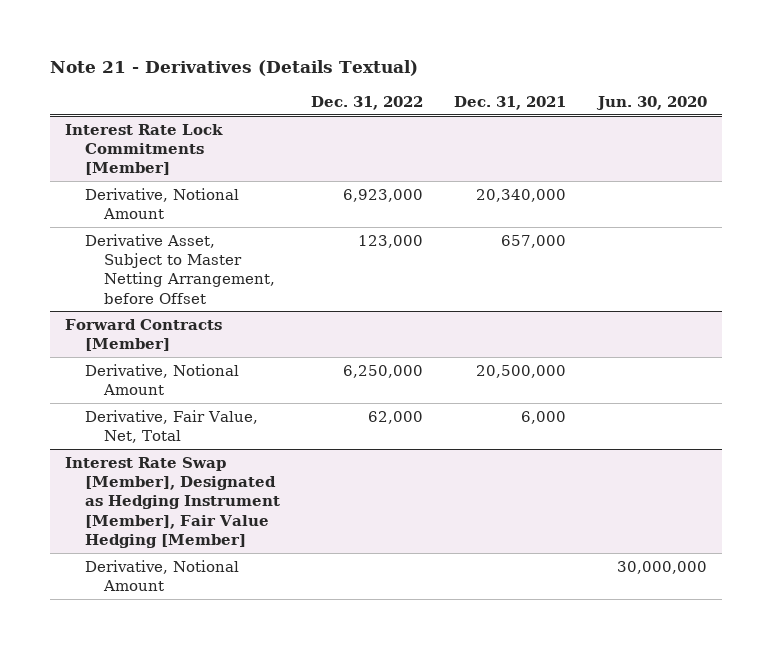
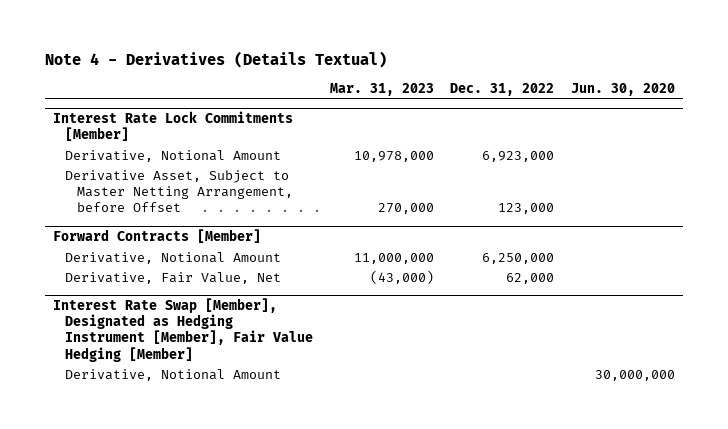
- Note 21 - Derivatives (Details Textual)
+ Note 4 - Derivatives (Details Textual)
- | Dec. 31, 2022 | Dec. 31, 2021 | Jun. 30, 2020
+ | Mar. 31, 2023 | Dec. 31, 2022 | Jun. 30, 2020
@ Forward Contracts [Member]
- Derivative, Fair Value, Net, Total | 62,000 | 6,000 |
+ Derivative, Fair Value, Net | (43,000) | 62,000 |

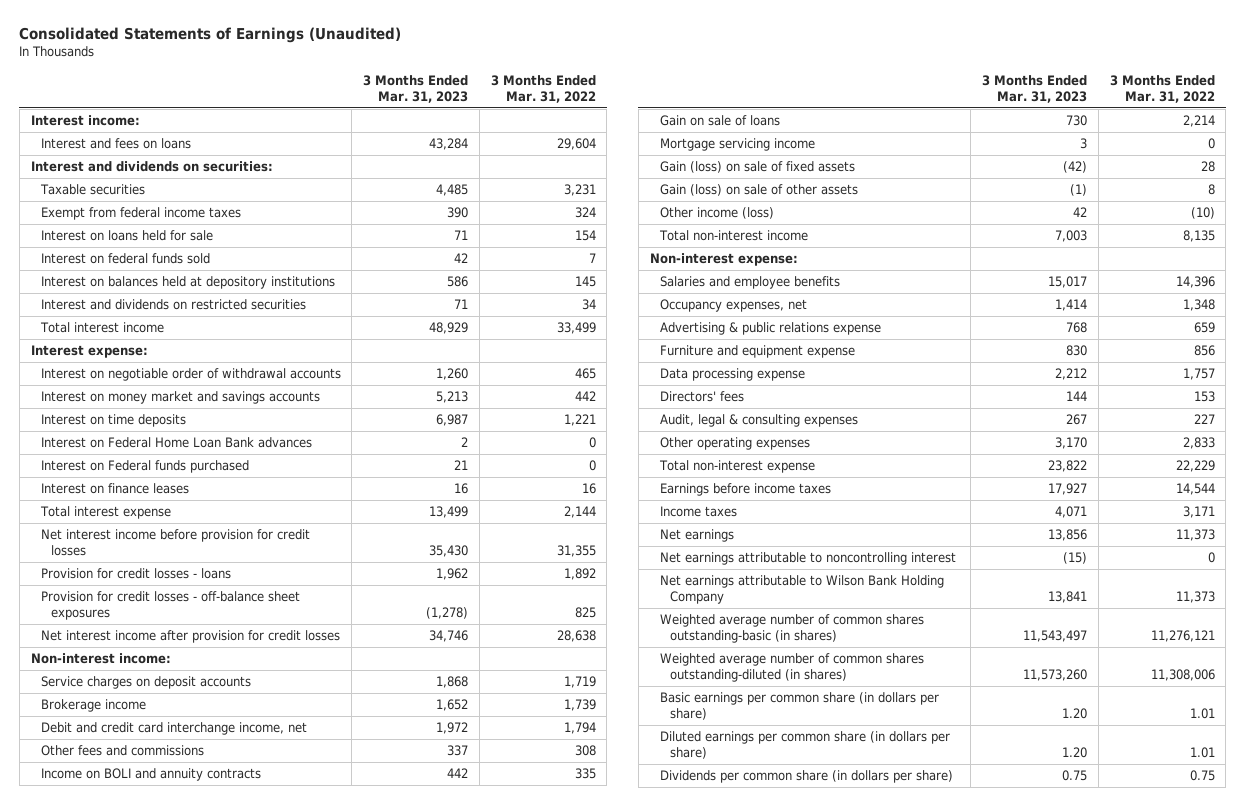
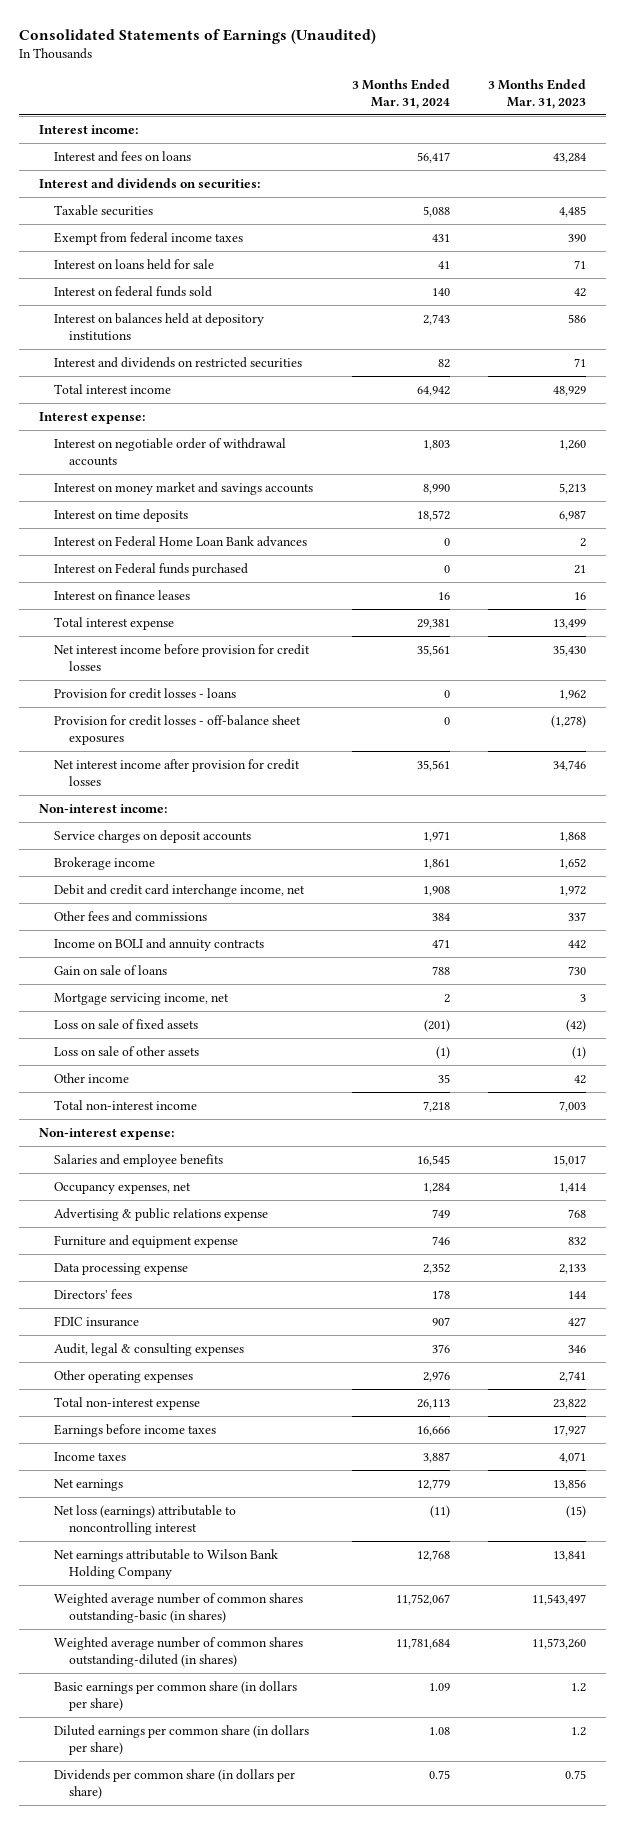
- | 3 Months Ended Mar. 31, 2023 | 3 Months Ended Mar. 31, 2022
+ | 3 Months Ended Mar. 31, 2024 | 3 Months Ended Mar. 31, 2023
- Mortgage servicing income | 3 | 0
- Gain (loss) on sale of fixed assets | (42) | 28
- Gain (loss) on sale of other assets | (1) | 8
- Other income (loss) | 42 | (10)
+ Mortgage servicing income, net | 2 | 3
+ Loss on sale of fixed assets | (201) | (42)
+ Loss on sale of other assets | (1) | (1)
+ Other income | 35 | 42
- Furniture and equipment expense | 830 | 856
- Data processing expense | 2,212 | 1,757
+ Furniture and equipment expense | 746 | 832
+ Data processing expense | 2,352 | 2,133
- Audit, legal & consulting expenses | 267 | 227
- Other operating expenses | 3,170 | 2,833
+ FDIC insurance | 907 | 427
+ Audit, legal & consulting expenses | 376 | 346
+ Other operating expenses | 2,976 | 2,741
- Net earnings attributable to noncontrolling interest | (15) | 0
+ Net loss (earnings) attributable to noncontrolling interest | (11) | (15)
- Basic earnings per common share (in dollars per share) | 1.20 | 1.01
- Diluted earnings per common share (in dollars per share) | 1.20 | 1.01
+ Basic earnings per common share (in dollars per share) | 1.09 | 1.2
+ Diluted earnings per common share (in dollars per share) | 1.08 | 1.2

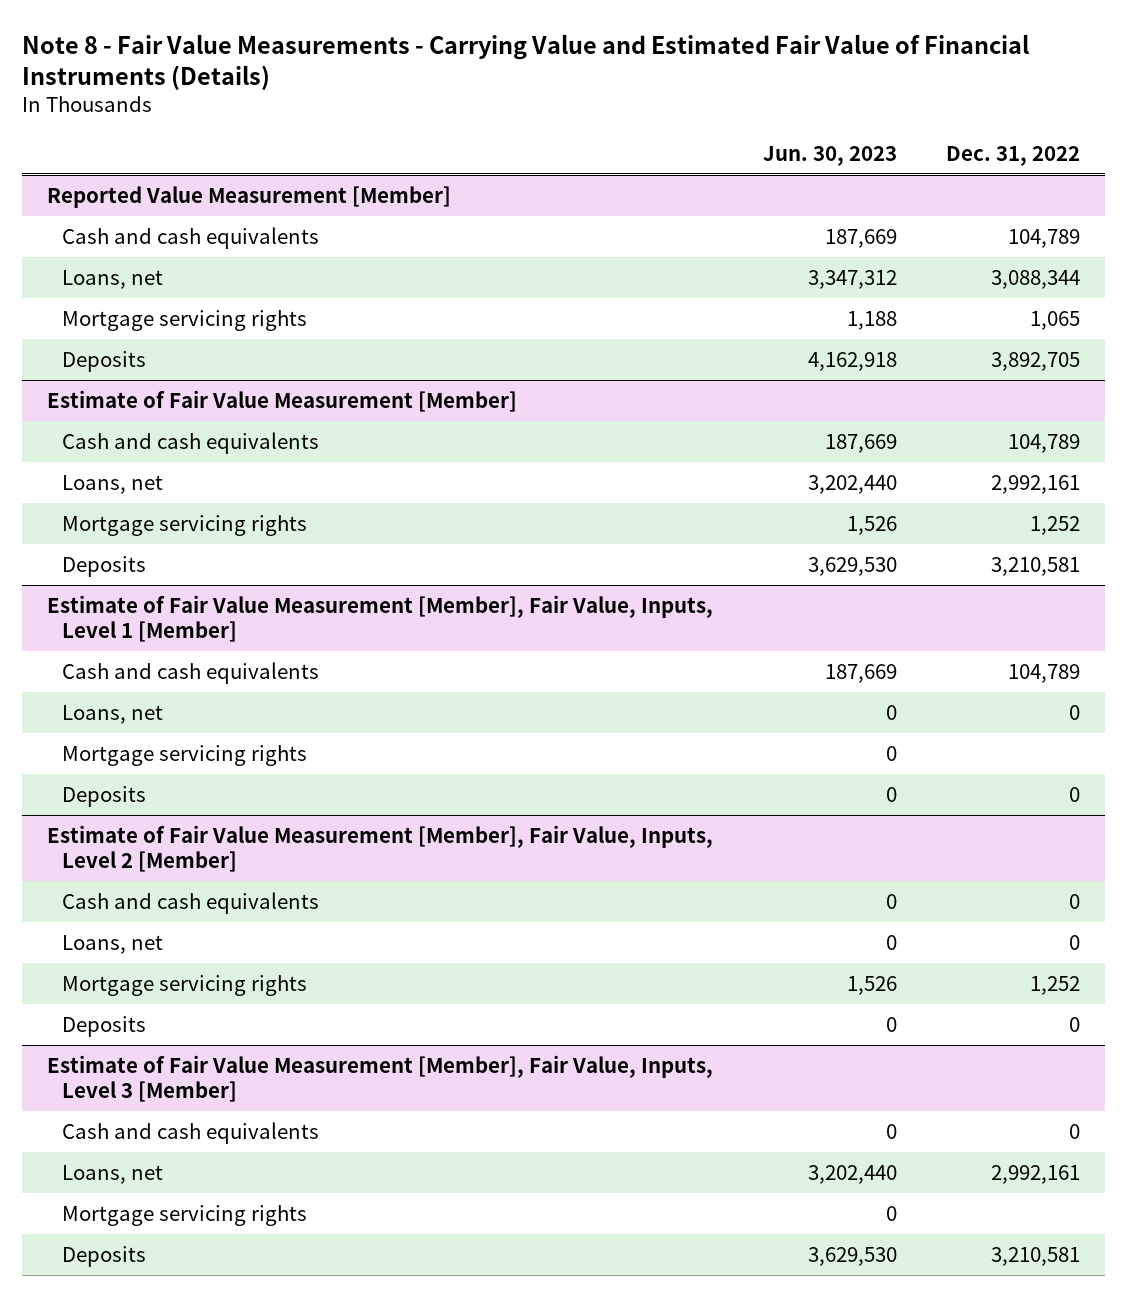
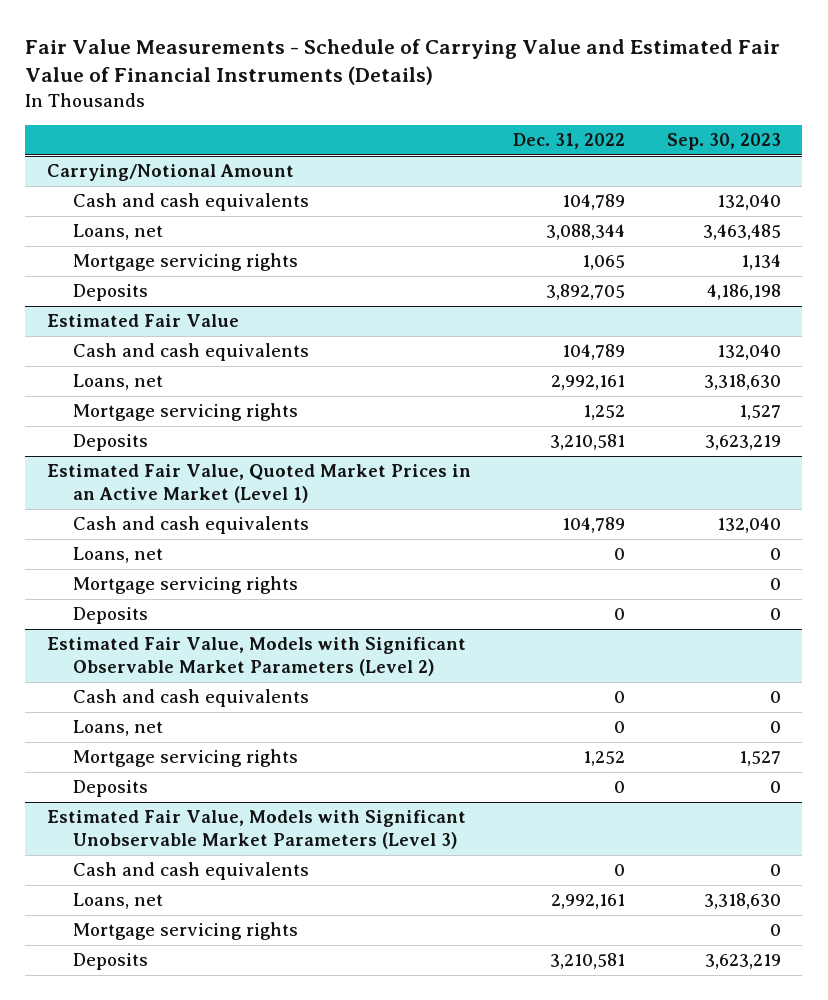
- Note 8 - Fair Value Measurements - Carrying Value and Estimated Fair Value of Financial Instruments (Details)
+ Fair Value Measurements - Schedule of Carrying Value and Estimated Fair Value of Financial Instruments (Details)
- | Jun. 30, 2023 | Dec. 31, 2022
+ | Dec. 31, 2022 | Sep. 30, 2023
- Reported Value Measurement [Member]
+ Carrying/Notional Amount
- Estimate of Fair Value Measurement [Member]
+ Estimated Fair Value
- Estimate of Fair Value Measurement [Member], Fair Value, Inputs, Level 1 [Member]
+ Estimated Fair Value, Quoted Market Prices in an Active Market (Level 1)
- Estimate of Fair Value Measurement [Member], Fair Value, Inputs, Level 2 [Member]
+ Estimated Fair Value, Models with Significant Observable Market Parameters (Level 2)
- Estimate of Fair Value Measurement [Member], Fair Value, Inputs, Level 3 [Member]
+ Estimated Fair Value, Models with Significant Unobservable Market Parameters (Level 3)

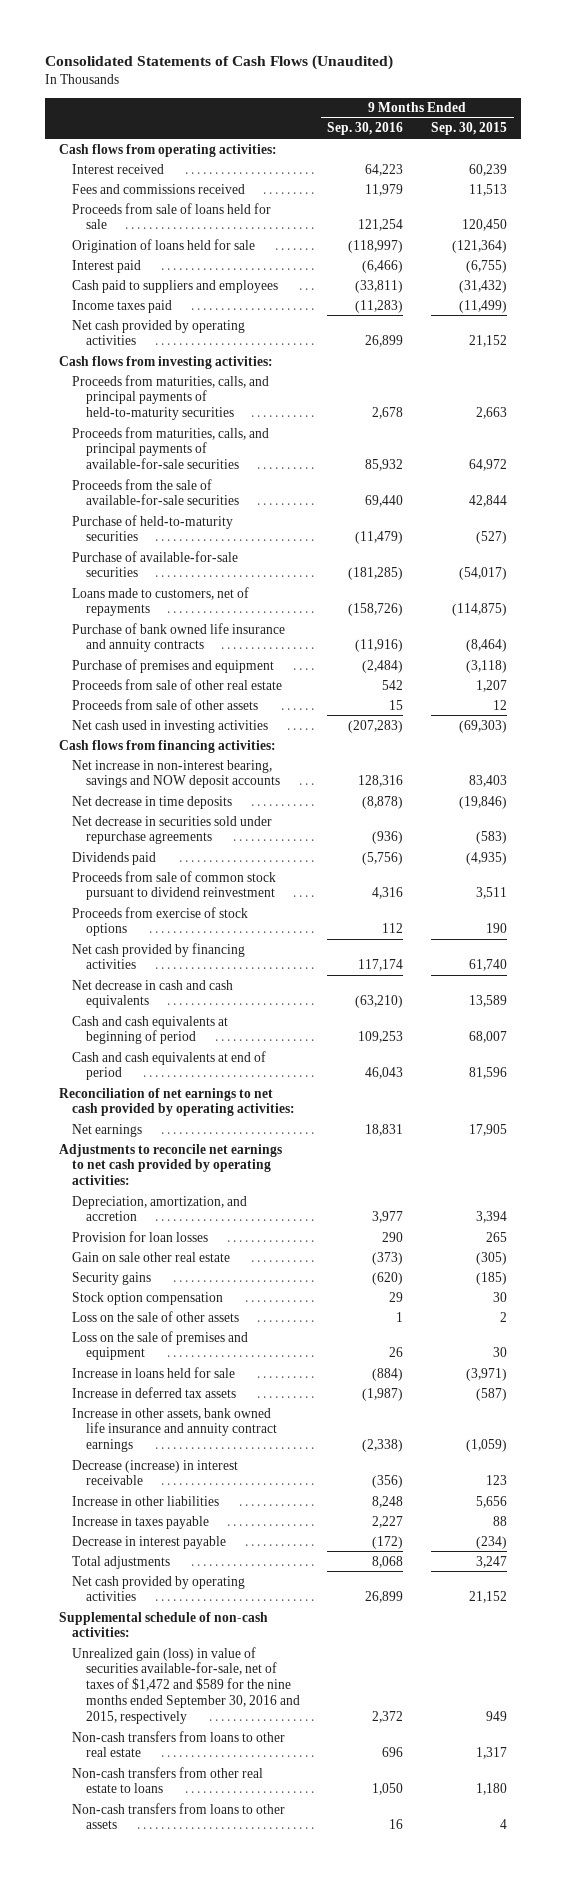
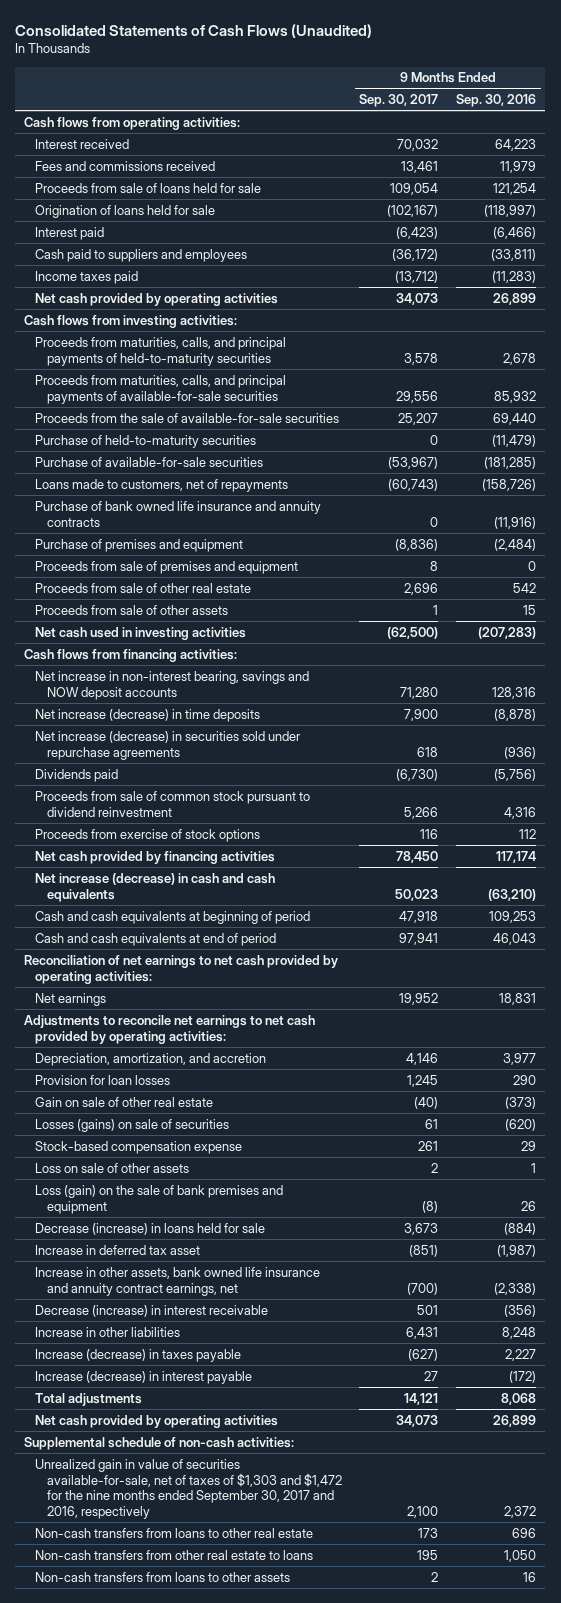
- | 9 Months Ended Sep. 30, 2016 | 9 Months Ended Sep. 30, 2015
+ | 9 Months Ended Sep. 30, 2017 | 9 Months Ended Sep. 30, 2016
+ Proceeds from sale of premises and equipment | 8 | 0
- Net decrease in time deposits | (8,878) | (19,846)
- Net decrease in securities sold under repurchase agreements | (936) | (583)
+ Net increase (decrease) in time deposits | 7,900 | (8,878)
+ Net increase (decrease) in securities sold under repurchase agreements | 618 | (936)
- Net decrease in cash and cash equivalents | (63,210) | 13,589
+ Net increase (decrease) in cash and cash equivalents | 50,023 | (63,210)
- Gain on sale other real estate | (373) | (305)
- Security gains | (620) | (185)
- Stock option compensation | 29 | 30
- Loss on the sale of other assets | 1 | 2
- Loss on the sale of premises and equipment | 26 | 30
- Increase in loans held for sale | (884) | (3,971)
- Increase in deferred tax assets | (1,987) | (587)
- Increase in other assets, bank owned life insurance and annuity contract earnings | (2,338) | (1,059)
+ Gain on sale of other real estate | (40) | (373)
+ Losses (gains) on sale of securities | 61 | (620)
+ Stock-based compensation expense | 261 | 29
+ Loss on sale of other assets | 2 | 1
+ Loss (gain) on the sale of bank premises and equipment | (8) | 26
+ Decrease (increase) in loans held for sale | 3,673 | (884)
+ Increase in deferred tax asset | (851) | (1,987)
+ Increase in other assets, bank owned life insurance and annuity contract earnings, net | (700) | (2,338)
- Increase in taxes payable | 2,227 | 88
- Decrease in interest payable | (172) | (234)
+ Increase (decrease) in taxes payable | (627) | 2,227
+ Increase (decrease) in interest payable | 27 | (172)
- Unrealized gain (loss) in value of securities available-for-sale, net of taxes of $1,472 and $589 for the nine months ended September 30, 2016 and 2015, respectively | 2,372 | 949
+ Unrealized gain in value of securities available-for-sale, net of taxes of $1,303 and $1,472 for the nine months ended September 30, 2017 and 2016, respectively | 2,100 | 2,372

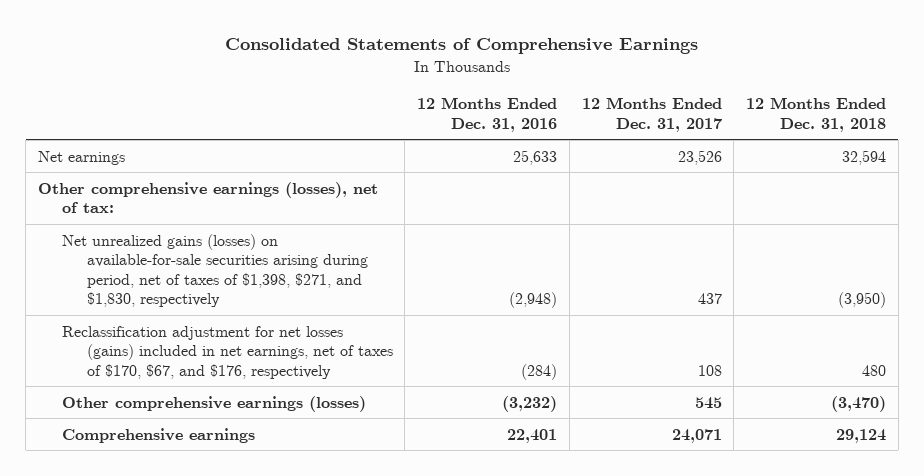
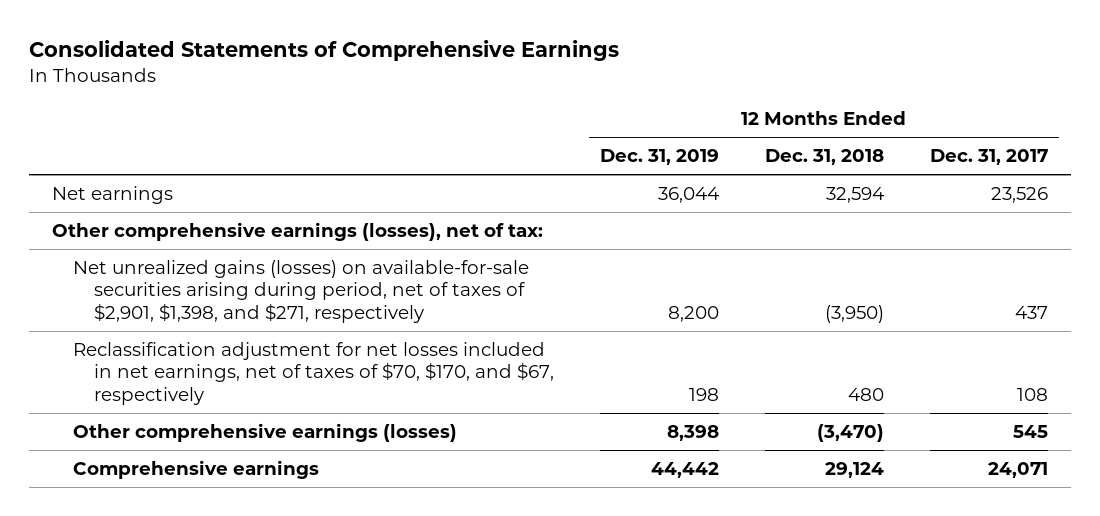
- | 12 Months Ended Dec. 31, 2016 | 12 Months Ended Dec. 31, 2017 | 12 Months Ended Dec. 31, 2018
+ | 12 Months Ended Dec. 31, 2019 | 12 Months Ended Dec. 31, 2018 | 12 Months Ended Dec. 31, 2017
- Net unrealized gains (losses) on available-for-sale securities arising during period, net of taxes of $1,398, $271, and $1,830, respectively | (2,948) | 437 | (3,950)
- Reclassification adjustment for net losses (gains) included in net earnings, net of taxes of $170, $67, and $176, respectively | (284) | 108 | 480
+ Net unrealized gains (losses) on available-for-sale securities arising during period, net of taxes of $2,901, $1,398, and $271, respectively | 8,200 | (3,950) | 437
+ Reclassification adjustment for net losses included in net earnings, net of taxes of $70, $170, and $67, respectively | 198 | 480 | 108

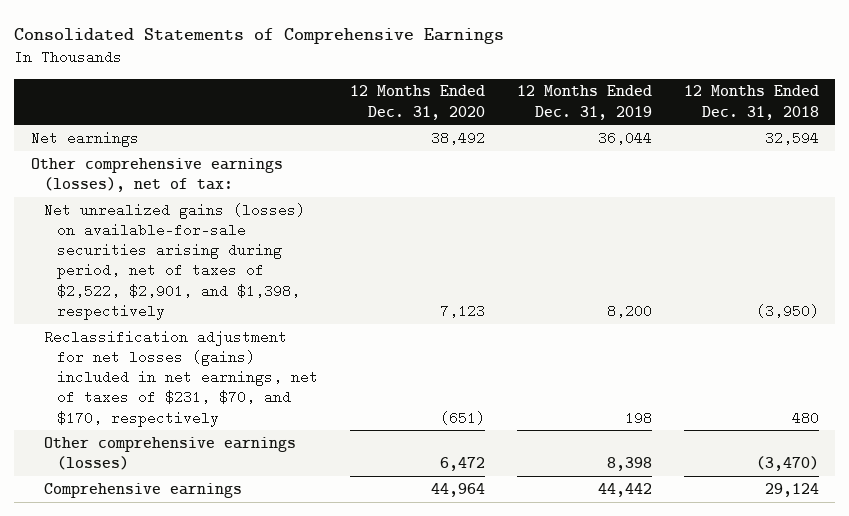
- | 12 Months Ended Dec. 31, 2019 | 12 Months Ended Dec. 31, 2018 | 12 Months Ended Dec. 31, 2017
+ | 12 Months Ended Dec. 31, 2020 | 12 Months Ended Dec. 31, 2019 | 12 Months Ended Dec. 31, 2018
- Net unrealized gains (losses) on available-for-sale securities arising during period, net of taxes of $2,901, $1,398, and $271, respectively | 8,200 | (3,950) | 437
- Reclassification adjustment for net losses included in net earnings, net of taxes of $70, $170, and $67, respectively | 198 | 480 | 108
+ Net unrealized gains (losses) on available-for-sale securities arising during period, net of taxes of $2,522, $2,901, and $1,398, respectively | 7,123 | 8,200 | (3,950)
+ Reclassification adjustment for net losses (gains) included in net earnings, net of taxes of $231, $70, and $170, respectively | (651) | 198 | 480

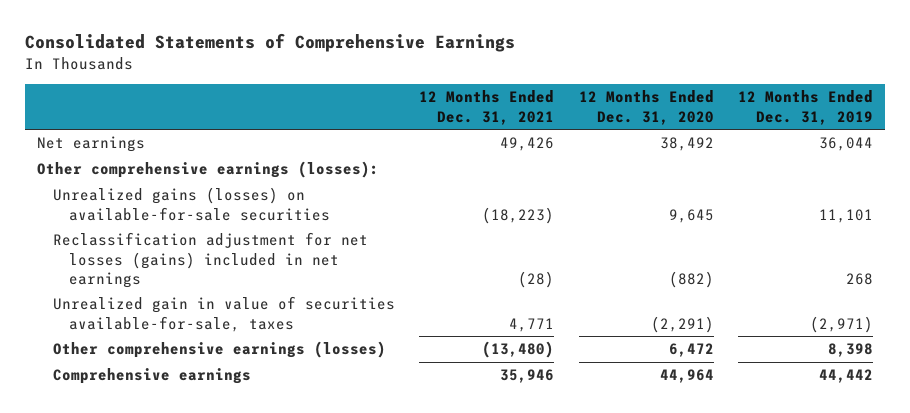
- | 12 Months Ended Dec. 31, 2020 | 12 Months Ended Dec. 31, 2019 | 12 Months Ended Dec. 31, 2018
+ | 12 Months Ended Dec. 31, 2021 | 12 Months Ended Dec. 31, 2020 | 12 Months Ended Dec. 31, 2019
- Other comprehensive earnings (losses), net of tax:
- Net unrealized gains (losses) on available-for-sale securities arising during period, net of taxes of $2,522, $2,901, and $1,398, respectively | 7,123 | 8,200 | (3,950)
- Reclassification adjustment for net losses (gains) included in net earnings, net of taxes of $231, $70, and $170, respectively | (651) | 198 | 480
+ Other comprehensive earnings (losses):
+ Unrealized gains (losses) on available-for-sale securities | (18,223) | 9,645 | 11,101
+ Reclassification adjustment for net losses (gains) included in net earnings | (28) | (882) | 268
+ Unrealized gain in value of securities available-for-sale, taxes | 4,771 | (2,291) | (2,971)

